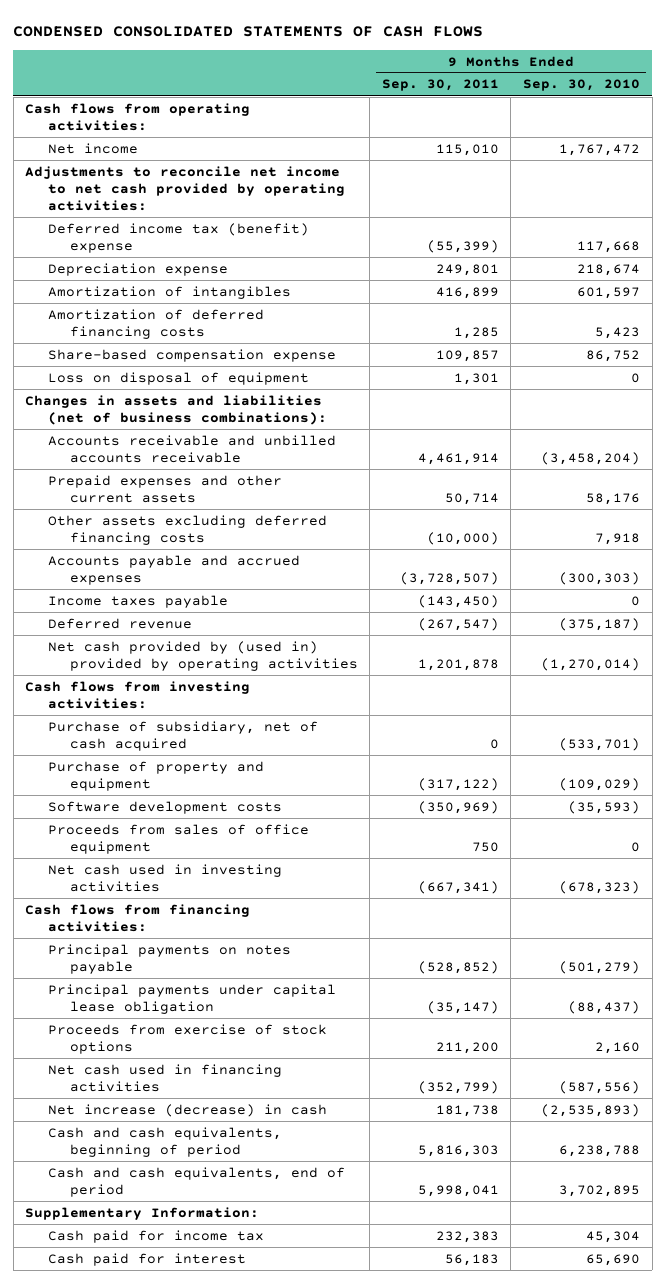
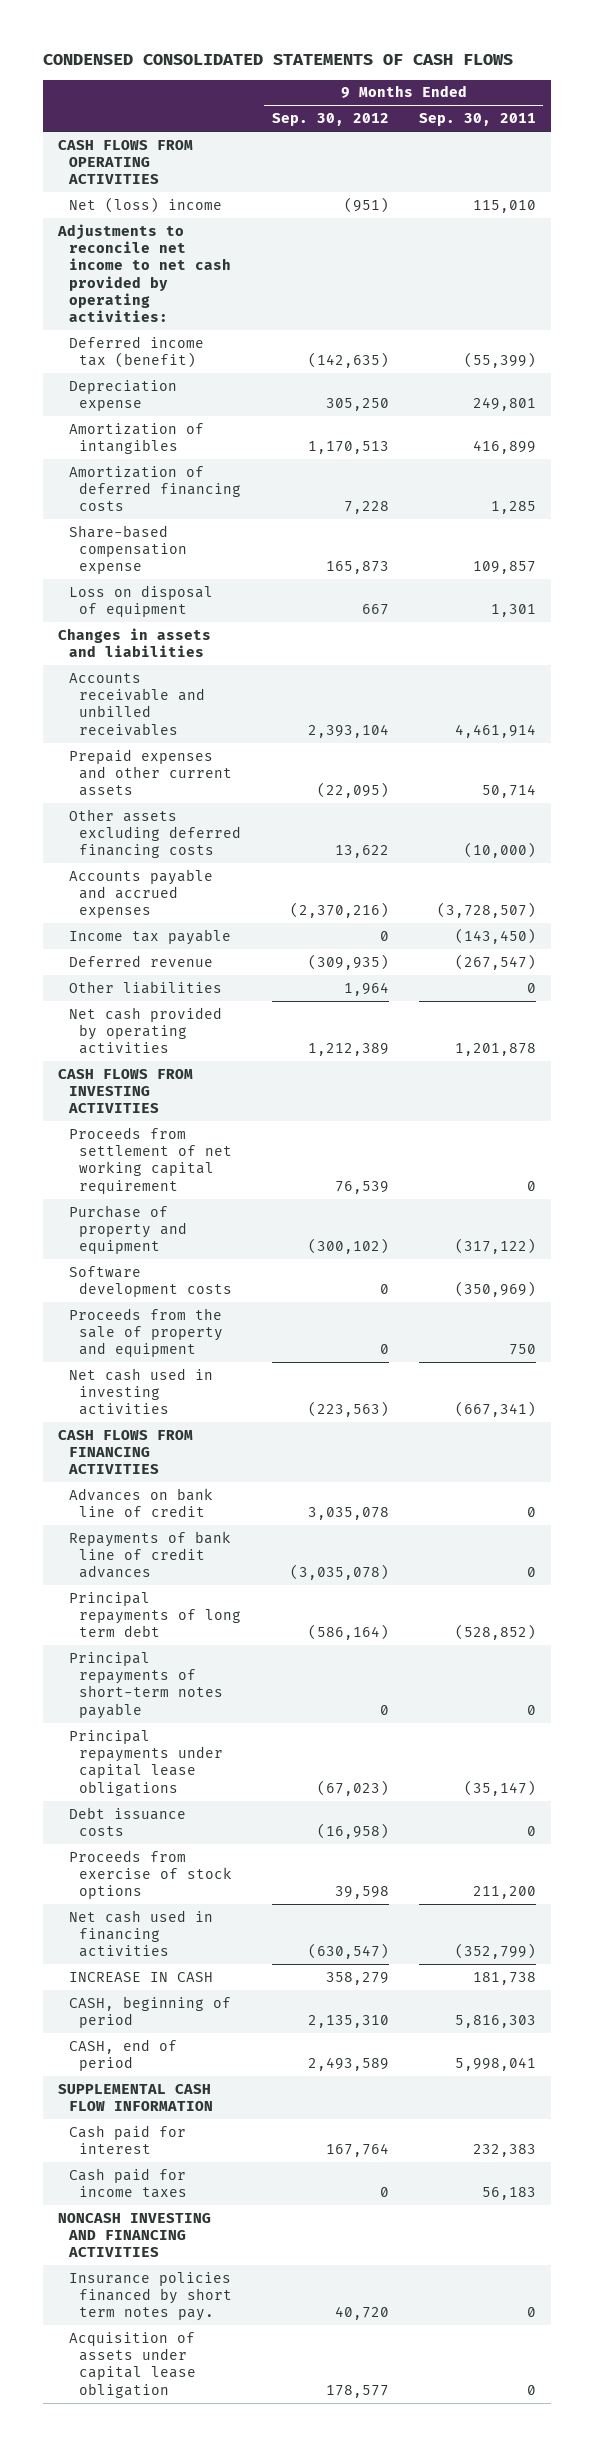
- | 9 Months Ended Sep. 30, 2011 | 9 Months Ended Sep. 30, 2010
+ | 9 Months Ended Sep. 30, 2012 | 9 Months Ended Sep. 30, 2011
- Cash flows from operating activities:
- Net income | 115,010 | 1,767,472
+ CASH FLOWS FROM OPERATING ACTIVITIES
+ Net (loss) income | (951) | 115,010
- Deferred income tax (benefit) expense | (55,399) | 117,668
+ Deferred income tax (benefit) | (142,635) | (55,399)
- Changes in assets and liabilities (net of business combinations):
- Accounts receivable and unbilled accounts receivable | 4,461,914 | (3,458,204)
+ Changes in assets and liabilities
+ Accounts receivable and unbilled receivables | 2,393,104 | 4,461,914
- Income taxes payable | (143,450) | 0
+ Income tax payable | 0 | (143,450)
- Net cash provided by (used in) provided by operating activities | 1,201,878 | (1,270,014)
- Cash flows from investing activities:
- Purchase of subsidiary, net of cash acquired | 0 | (533,701)
+ Other liabilities | 1,964 | 0
+ Net cash provided by operating activities | 1,212,389 | 1,201,878
+ CASH FLOWS FROM INVESTING ACTIVITIES
+ Proceeds from settlement of net working capital requirement | 76,539 | 0
- Proceeds from sales of office equipment | 750 | 0
+ Proceeds from the sale of property and equipment | 0 | 750
- Cash flows from financing activities:
- Principal payments on notes payable | (528,852) | (501,279)
- Principal payments under capital lease obligation | (35,147) | (88,437)
+ CASH FLOWS FROM FINANCING ACTIVITIES
+ Advances on bank line of credit | 3,035,078 | 0
+ Repayments of bank line of credit advances | (3,035,078) | 0
+ Principal repayments of long term debt | (586,164) | (528,852)
+ Principal repayments of short-term notes payable | 0 | 0
+ Principal repayments under capital lease obligations | (67,023) | (35,147)
+ Debt issuance costs | (16,958) | 0
- Net increase (decrease) in cash | 181,738 | (2,535,893)
- Cash and cash equivalents, beginning of period | 5,816,303 | 6,238,788
- Cash and cash equivalents, end of period | 5,998,041 | 3,702,895
- Supplementary Information:
- Cash paid for income tax | 232,383 | 45,304
- Cash paid for interest | 56,183 | 65,690
+ INCREASE IN CASH | 358,279 | 181,738
+ CASH, beginning of period | 2,135,310 | 5,816,303
+ CASH, end of period | 2,493,589 | 5,998,041
+ SUPPLEMENTAL CASH FLOW INFORMATION
+ Cash paid for interest | 167,764 | 232,383
+ Cash paid for income taxes | 0 | 56,183
+ NONCASH INVESTING AND FINANCING ACTIVITIES
+ Insurance policies financed by short term notes pay. | 40,720 | 0
+ Acquisition of assets under capital lease obligation | 178,577 | 0

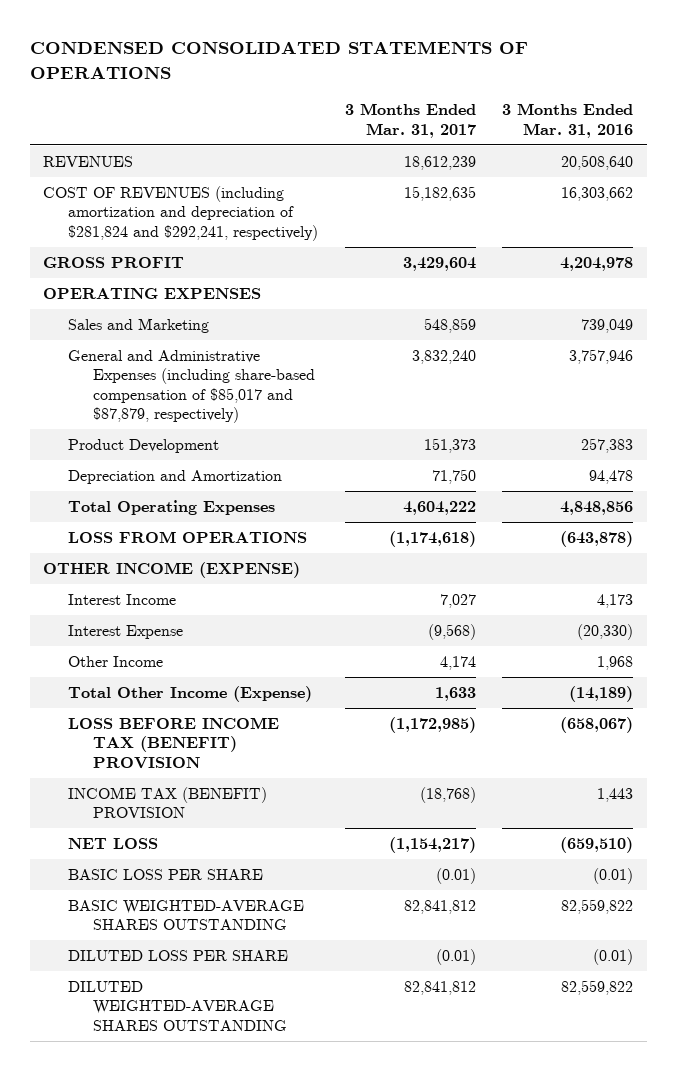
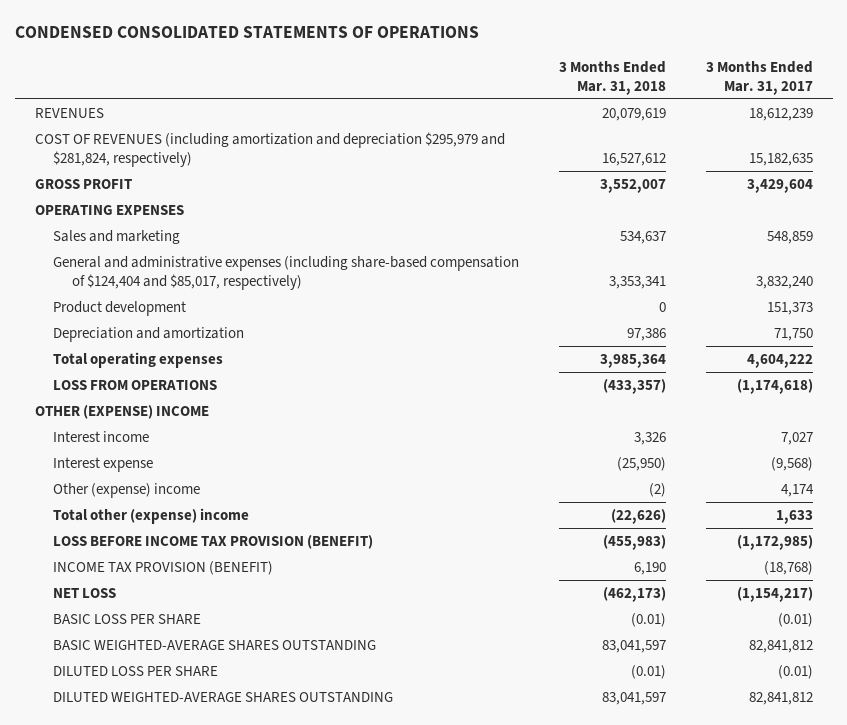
- | 3 Months Ended Mar. 31, 2017 | 3 Months Ended Mar. 31, 2016
+ | 3 Months Ended Mar. 31, 2018 | 3 Months Ended Mar. 31, 2017
- COST OF REVENUES (including amortization and depreciation of $281,824 and $292,241, respectively) | 15,182,635 | 16,303,662
+ COST OF REVENUES (including amortization and depreciation $295,979 and $281,824, respectively) | 16,527,612 | 15,182,635
- Sales and Marketing | 548,859 | 739,049
- General and Administrative Expenses (including share-based compensation of $85,017 and $87,879, respectively) | 3,832,240 | 3,757,946
- Product Development | 151,373 | 257,383
- Depreciation and Amortization | 71,750 | 94,478
- Total Operating Expenses | 4,604,222 | 4,848,856
+ Sales and marketing | 534,637 | 548,859
+ General and administrative expenses (including share-based compensation of $124,404 and $85,017, respectively) | 3,353,341 | 3,832,240
+ Product development | 0 | 151,373
+ Depreciation and amortization | 97,386 | 71,750
+ Total operating expenses | 3,985,364 | 4,604,222
- OTHER INCOME (EXPENSE)
- Interest Income | 7,027 | 4,173
- Interest Expense | (9,568) | (20,330)
- Other Income | 4,174 | 1,968
- Total Other Income (Expense) | 1,633 | (14,189)
- LOSS BEFORE INCOME TAX (BENEFIT) PROVISION | (1,172,985) | (658,067)
- INCOME TAX (BENEFIT) PROVISION | (18,768) | 1,443
+ OTHER (EXPENSE) INCOME
+ Interest income | 3,326 | 7,027
+ Interest expense | (25,950) | (9,568)
+ Other (expense) income | (2) | 4,174
+ Total other (expense) income | (22,626) | 1,633
+ LOSS BEFORE INCOME TAX PROVISION (BENEFIT) | (455,983) | (1,172,985)
+ INCOME TAX PROVISION (BENEFIT) | 6,190 | (18,768)

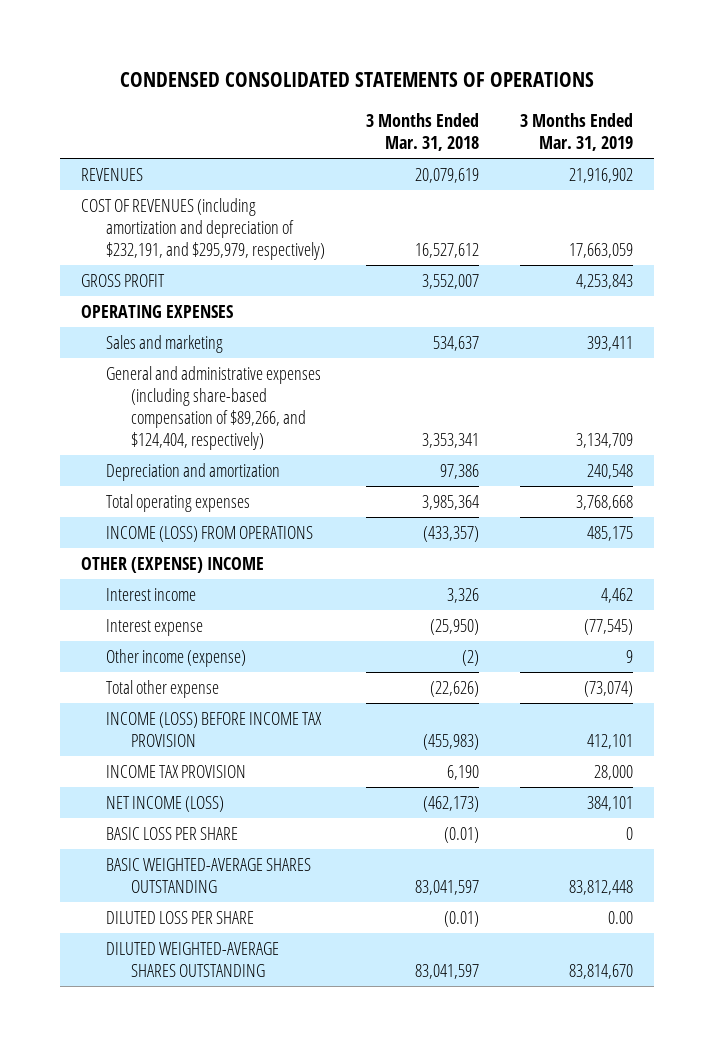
- | 3 Months Ended Mar. 31, 2018 | 3 Months Ended Mar. 31, 2017
+ | 3 Months Ended Mar. 31, 2018 | 3 Months Ended Mar. 31, 2019
- COST OF REVENUES (including amortization and depreciation $295,979 and $281,824, respectively) | 16,527,612 | 15,182,635
+ COST OF REVENUES (including amortization and depreciation of $232,191, and $295,979, respectively) | 16,527,612 | 17,663,059
- General and administrative expenses (including share-based compensation of $124,404 and $85,017, respectively) | 3,353,341 | 3,832,240
- Product development | 0 | 151,373
+ General and administrative expenses (including share-based compensation of $89,266, and $124,404, respectively) | 3,353,341 | 3,134,709
- LOSS FROM OPERATIONS | (433,357) | (1,174,618)
+ INCOME (LOSS) FROM OPERATIONS | (433,357) | 485,175
- Other (expense) income | (2) | 4,174
- Total other (expense) income | (22,626) | 1,633
- LOSS BEFORE INCOME TAX PROVISION (BENEFIT) | (455,983) | (1,172,985)
- INCOME TAX PROVISION (BENEFIT) | 6,190 | (18,768)
- NET LOSS | (462,173) | (1,154,217)
+ Other income (expense) | (2) | 9
+ Total other expense | (22,626) | (73,074)
+ INCOME (LOSS) BEFORE INCOME TAX PROVISION | (455,983) | 412,101
+ INCOME TAX PROVISION | 6,190 | 28,000
+ NET INCOME (LOSS) | (462,173) | 384,101

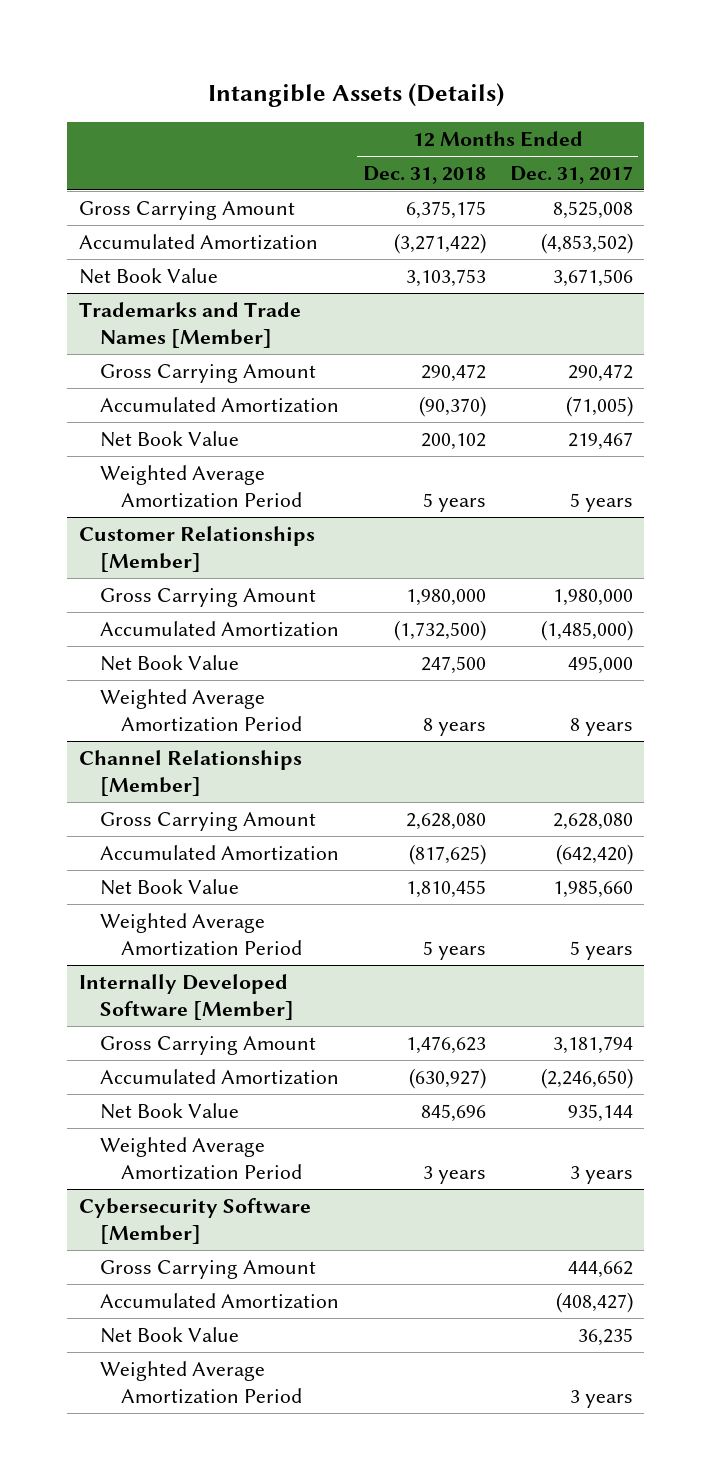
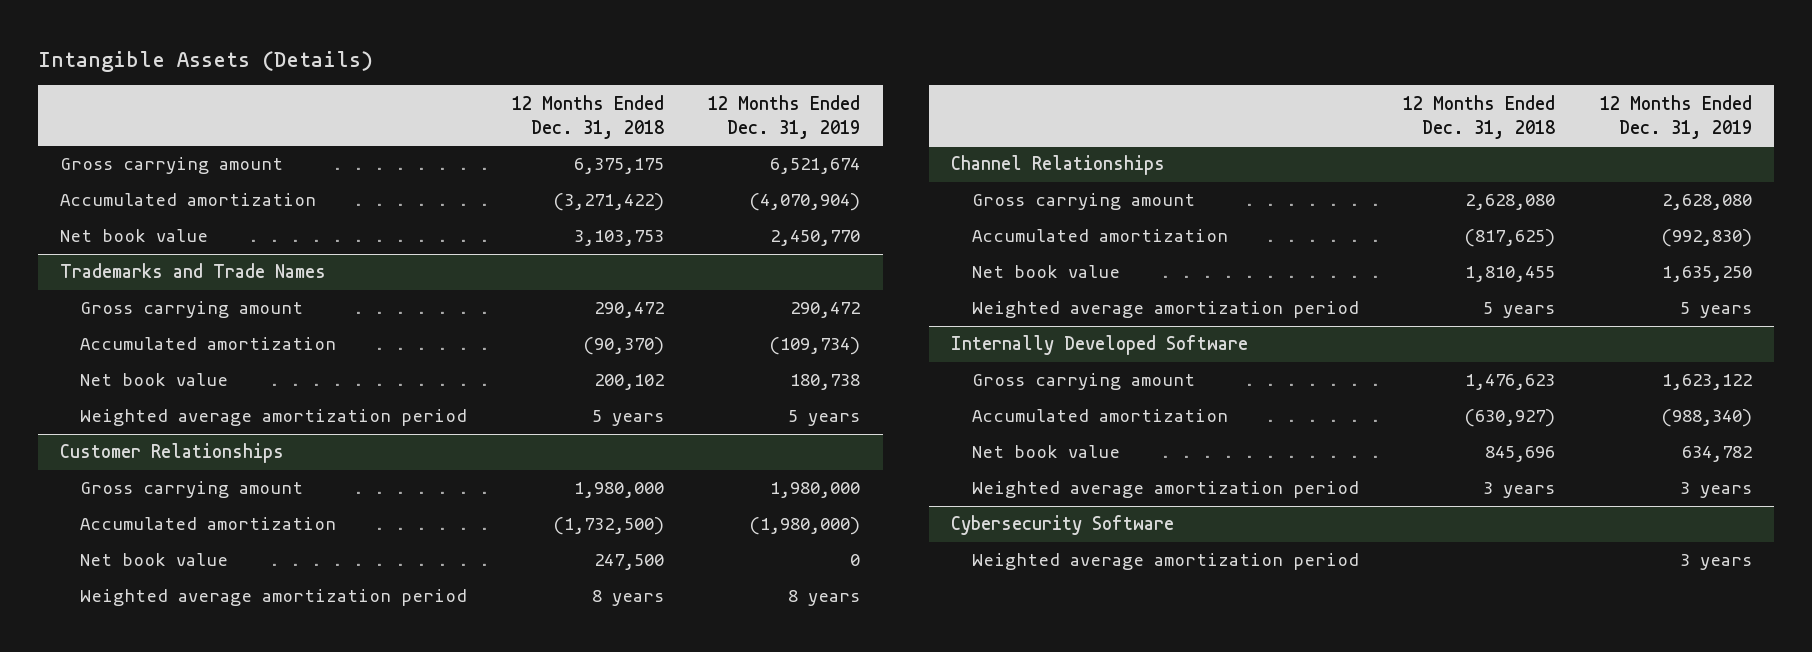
- | 12 Months Ended Dec. 31, 2018 | 12 Months Ended Dec. 31, 2017
+ | 12 Months Ended Dec. 31, 2018 | 12 Months Ended Dec. 31, 2019
- Gross Carrying Amount | 6,375,175 | 8,525,008
- Accumulated Amortization | (3,271,422) | (4,853,502)
- Net Book Value | 3,103,753 | 3,671,506
- Trademarks and Trade Names [Member]
- Gross Carrying Amount | 290,472 | 290,472
- Accumulated Amortization | (90,370) | (71,005)
- Net Book Value | 200,102 | 219,467
- Weighted Average Amortization Period | 5 years | 5 years
- Customer Relationships [Member]
- Gross Carrying Amount | 1,980,000 | 1,980,000
- Accumulated Amortization | (1,732,500) | (1,485,000)
- Net Book Value | 247,500 | 495,000
- Weighted Average Amortization Period | 8 years | 8 years
- Channel Relationships [Member]
- Gross Carrying Amount | 2,628,080 | 2,628,080
- Accumulated Amortization | (817,625) | (642,420)
- Net Book Value | 1,810,455 | 1,985,660
- Weighted Average Amortization Period | 5 years | 5 years
- Internally Developed Software [Member]
- Gross Carrying Amount | 1,476,623 | 3,181,794
- Accumulated Amortization | (630,927) | (2,246,650)
- Net Book Value | 845,696 | 935,144
- Weighted Average Amortization Period | 3 years | 3 years
- Cybersecurity Software [Member]
- Gross Carrying Amount | | 444,662
- Accumulated Amortization | | (408,427)
- Net Book Value | | 36,235
- Weighted Average Amortization Period | | 3 years
+ Gross carrying amount | 6,375,175 | 6,521,674
+ Accumulated amortization | (3,271,422) | (4,070,904)
+ Net book value | 3,103,753 | 2,450,770
+ Trademarks and Trade Names
+ Gross carrying amount | 290,472 | 290,472
+ Accumulated amortization | (90,370) | (109,734)
+ Net book value | 200,102 | 180,738
+ Weighted average amortization period | 5 years | 5 years
+ Customer Relationships
+ Gross carrying amount | 1,980,000 | 1,980,000
+ Accumulated amortization | (1,732,500) | (1,980,000)
+ Net book value | 247,500 | 0
+ Weighted average amortization period | 8 years | 8 years
+ Channel Relationships
+ Gross carrying amount | 2,628,080 | 2,628,080
+ Accumulated amortization | (817,625) | (992,830)
+ Net book value | 1,810,455 | 1,635,250
+ Weighted average amortization period | 5 years | 5 years
+ Internally Developed Software
+ Gross carrying amount | 1,476,623 | 1,623,122
+ Accumulated amortization | (630,927) | (988,340)
+ Net book value | 845,696 | 634,782
+ Weighted average amortization period | 3 years | 3 years
+ Cybersecurity Software
+ Weighted average amortization period | | 3 years

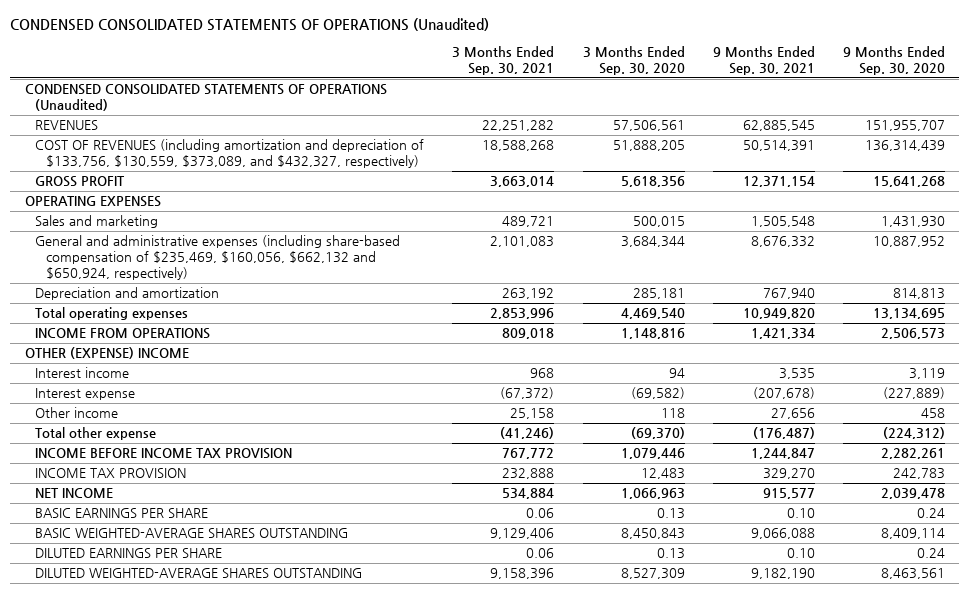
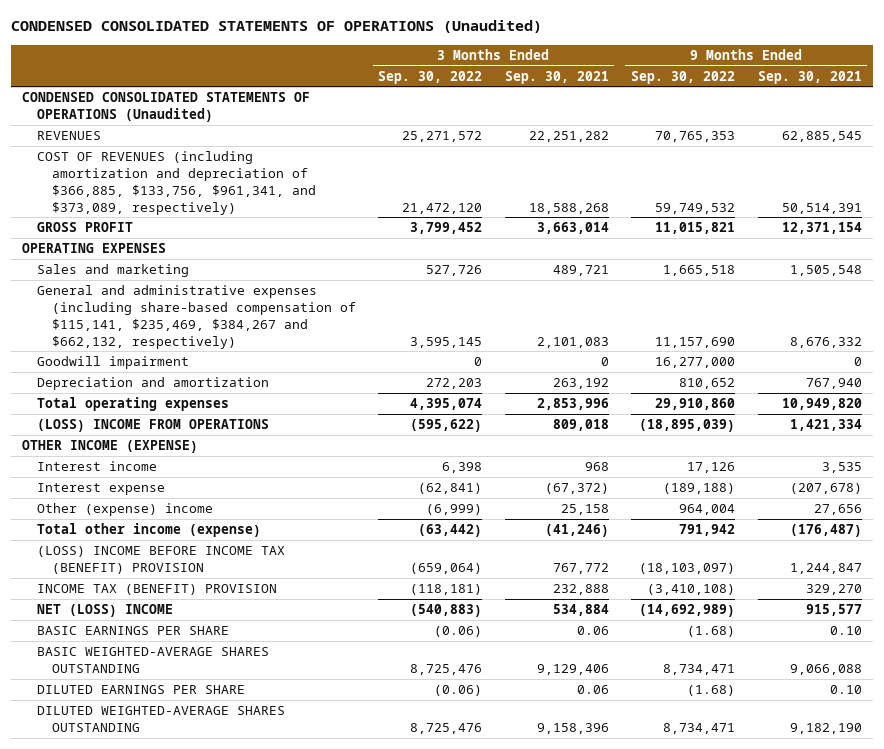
- | 3 Months Ended Sep. 30, 2021 | 3 Months Ended Sep. 30, 2020 | 9 Months Ended Sep. 30, 2021 | 9 Months Ended Sep. 30, 2020
+ | 3 Months Ended Sep. 30, 2022 | 3 Months Ended Sep. 30, 2021 | 9 Months Ended Sep. 30, 2022 | 9 Months Ended Sep. 30, 2021
- COST OF REVENUES (including amortization and depreciation of $133,756, $130,559, $373,089, and $432,327, respectively) | 18,588,268 | 51,888,205 | 50,514,391 | 136,314,439
+ COST OF REVENUES (including amortization and depreciation of $366,885, $133,756, $961,341, and $373,089, respectively) | 21,472,120 | 18,588,268 | 59,749,532 | 50,514,391
- General and administrative expenses (including share-based compensation of $235,469, $160,056, $662,132 and $650,924, respectively) | 2,101,083 | 3,684,344 | 8,676,332 | 10,887,952
+ General and administrative expenses (including share-based compensation of $115,141, $235,469, $384,267 and $662,132, respectively) | 3,595,145 | 2,101,083 | 11,157,690 | 8,676,332
+ Goodwill impairment | 0 | 0 | 16,277,000 | 0
- INCOME FROM OPERATIONS | 809,018 | 1,148,816 | 1,421,334 | 2,506,573
- OTHER (EXPENSE) INCOME
+ (LOSS) INCOME FROM OPERATIONS | (595,622) | 809,018 | (18,895,039) | 1,421,334
+ OTHER INCOME (EXPENSE)
- Other income | 25,158 | 118 | 27,656 | 458
- Total other expense | (41,246) | (69,370) | (176,487) | (224,312)
- INCOME BEFORE INCOME TAX PROVISION | 767,772 | 1,079,446 | 1,244,847 | 2,282,261
- INCOME TAX PROVISION | 232,888 | 12,483 | 329,270 | 242,783
- NET INCOME | 534,884 | 1,066,963 | 915,577 | 2,039,478
+ Other (expense) income | (6,999) | 25,158 | 964,004 | 27,656
+ Total other income (expense) | (63,442) | (41,246) | 791,942 | (176,487)
+ (LOSS) INCOME BEFORE INCOME TAX (BENEFIT) PROVISION | (659,064) | 767,772 | (18,103,097) | 1,244,847
+ INCOME TAX (BENEFIT) PROVISION | (118,181) | 232,888 | (3,410,108) | 329,270
+ NET (LOSS) INCOME | (540,883) | 534,884 | (14,692,989) | 915,577

